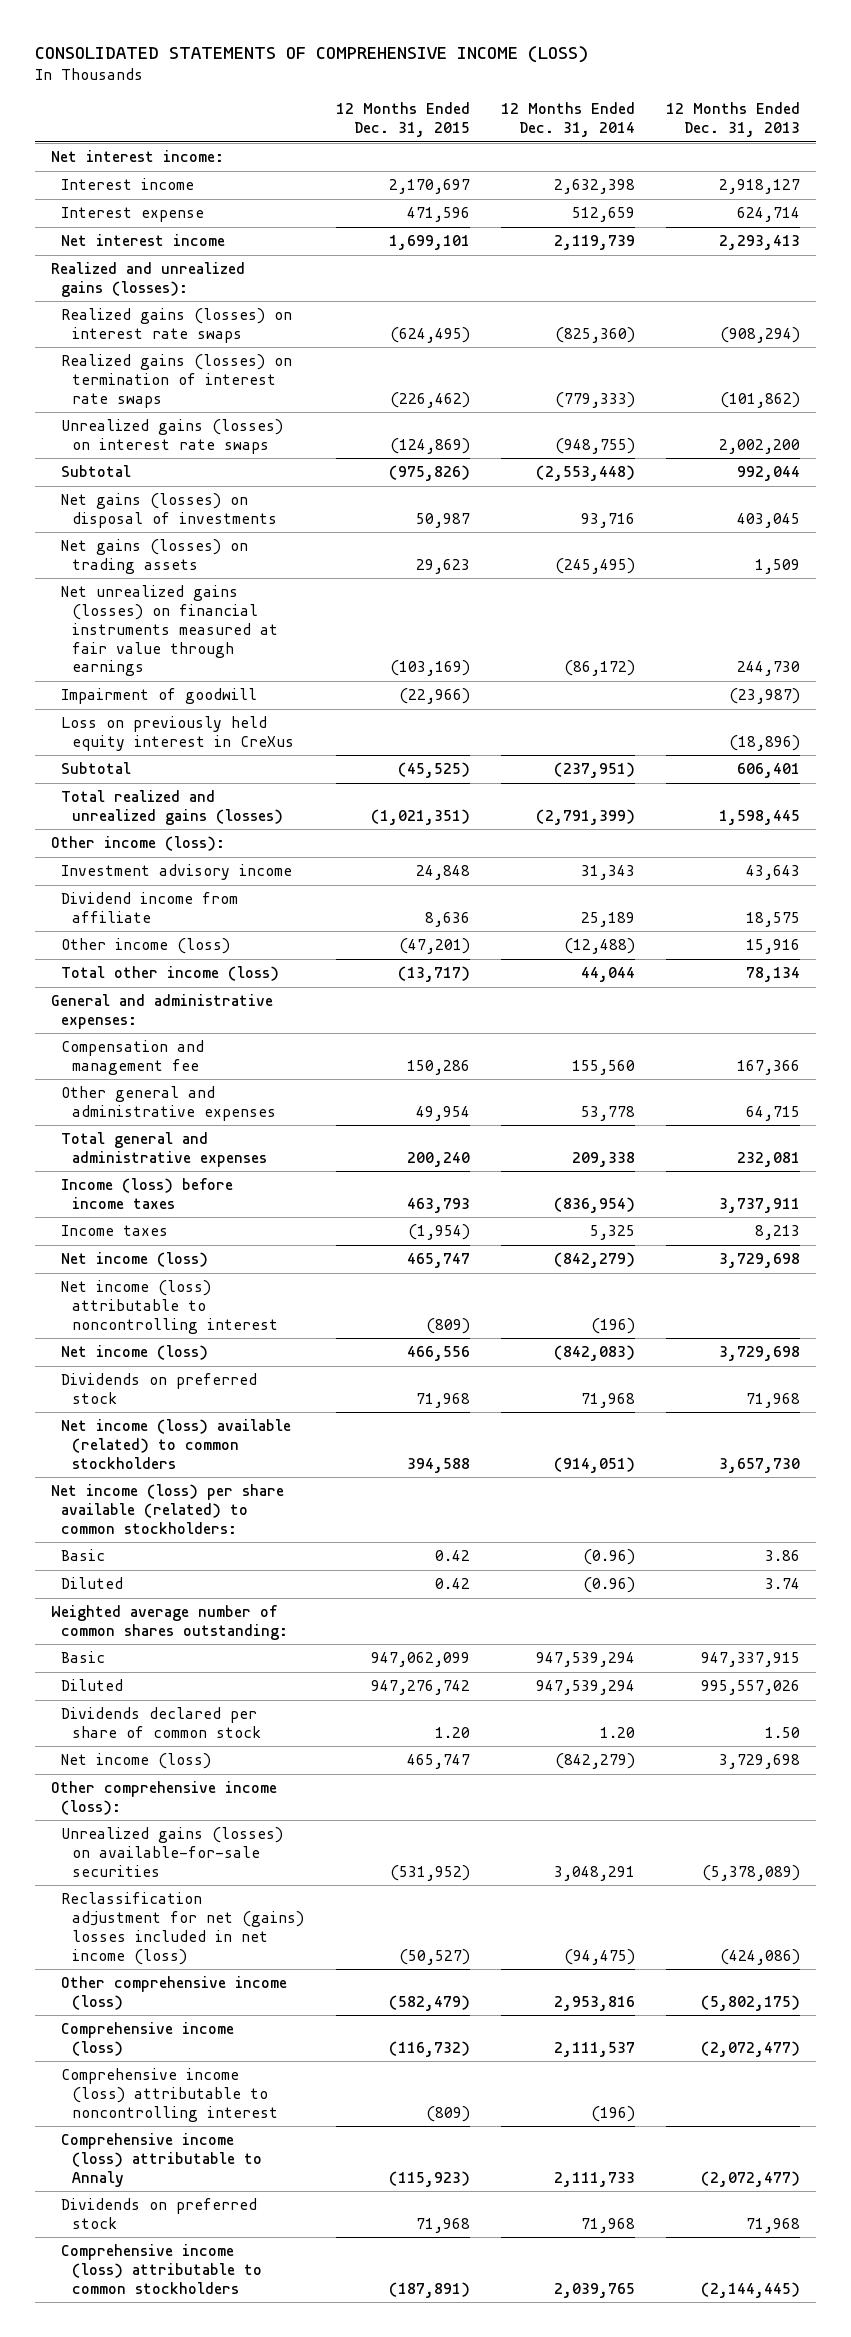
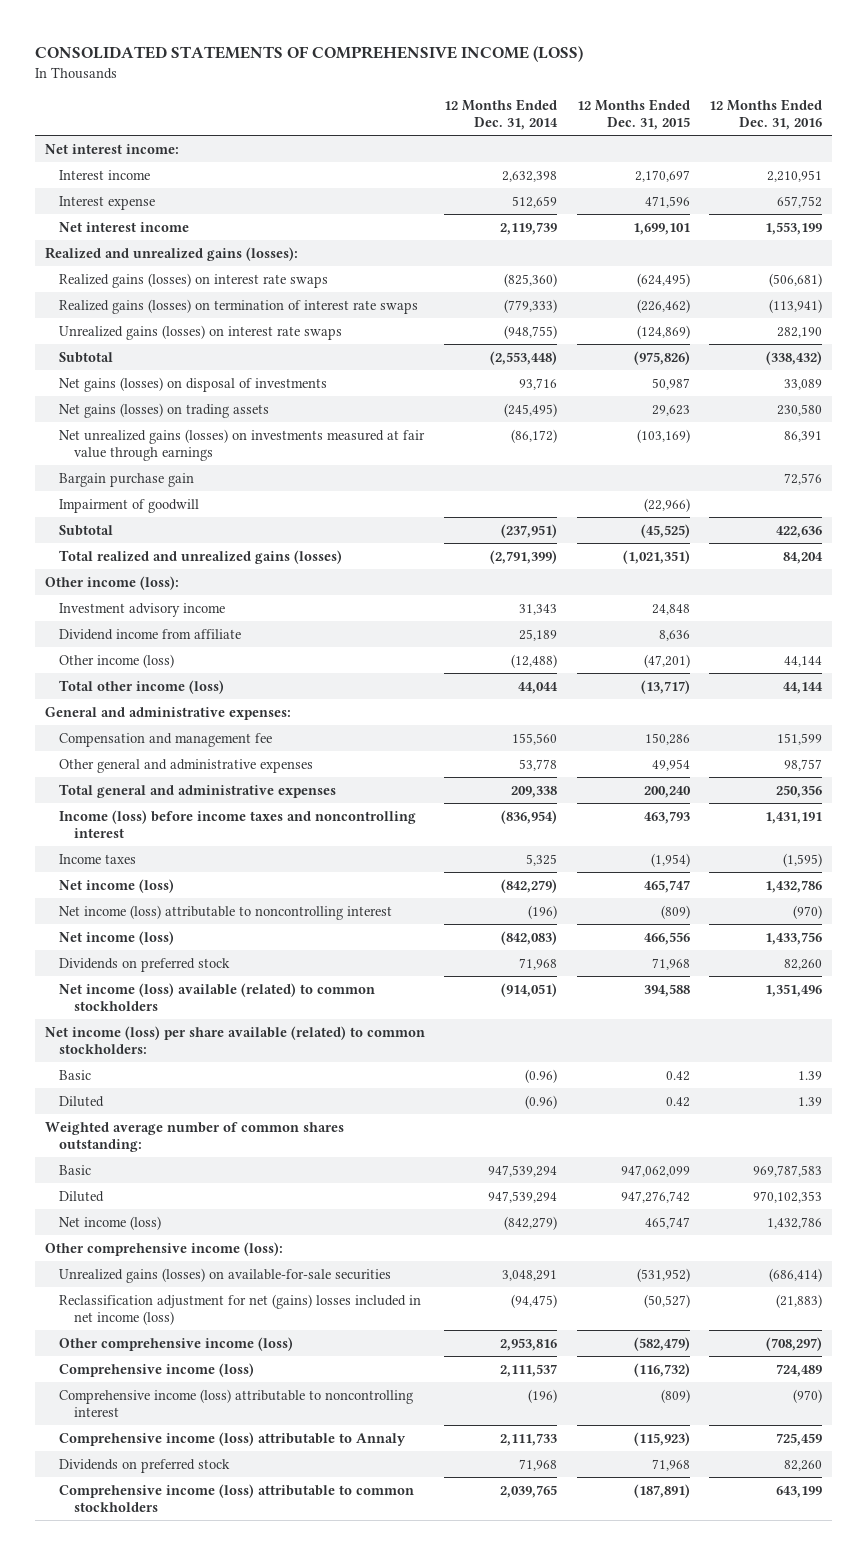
- | 12 Months Ended Dec. 31, 2015 | 12 Months Ended Dec. 31, 2014 | 12 Months Ended Dec. 31, 2013
+ | 12 Months Ended Dec. 31, 2014 | 12 Months Ended Dec. 31, 2015 | 12 Months Ended Dec. 31, 2016
- Net unrealized gains (losses) on financial instruments measured at fair value through earnings | (103,169) | (86,172) | 244,730
+ Net unrealized gains (losses) on investments measured at fair value through earnings | (86,172) | (103,169) | 86,391
+ Bargain purchase gain | | | 72,576
- Loss on previously held equity interest in CreXus | | | (18,896)
- Income (loss) before income taxes | 463,793 | (836,954) | 3,737,911
+ Income (loss) before income taxes and noncontrolling interest | (836,954) | 463,793 | 1,431,191
- Dividends declared per share of common stock | 1.20 | 1.20 | 1.50

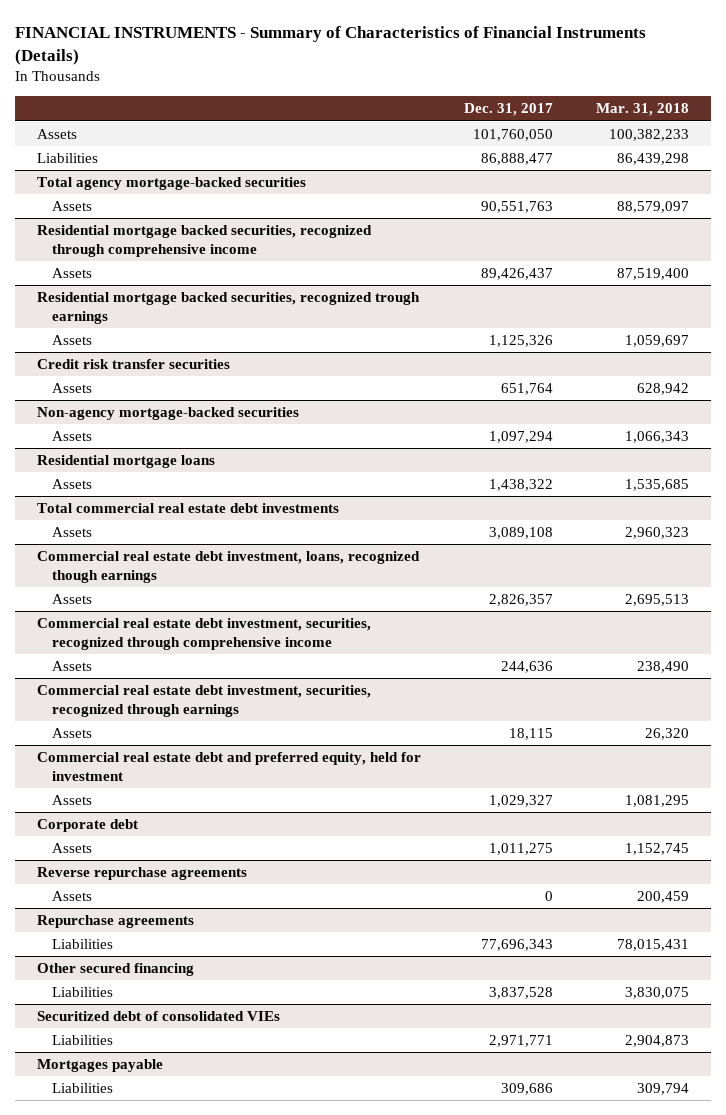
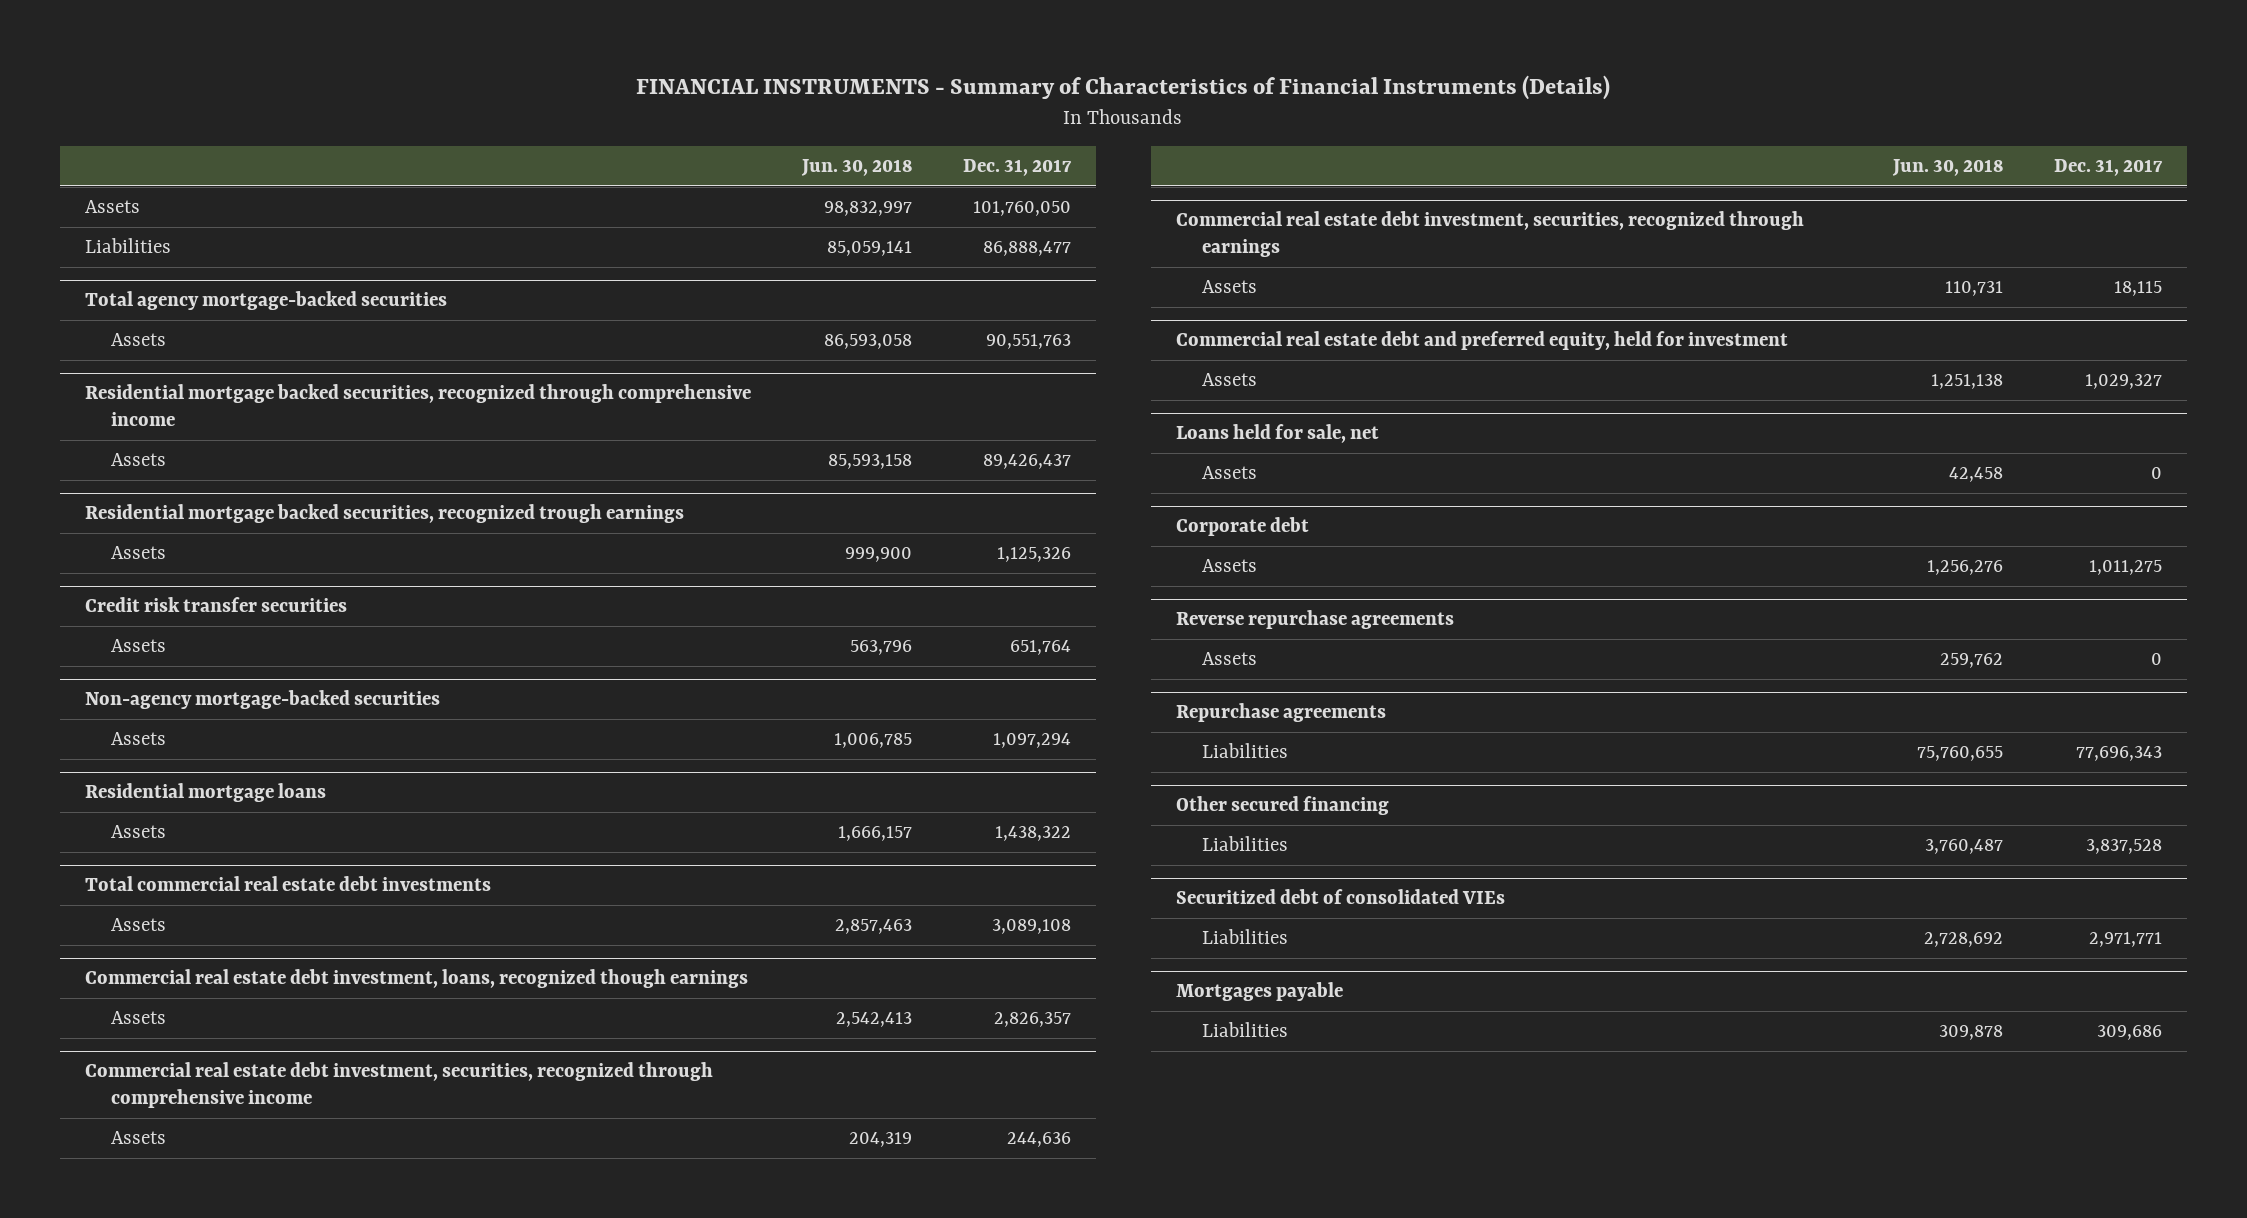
- | Dec. 31, 2017 | Mar. 31, 2018
+ | Jun. 30, 2018 | Dec. 31, 2017
+ Loans held for sale, net
+ Assets | 42,458 | 0

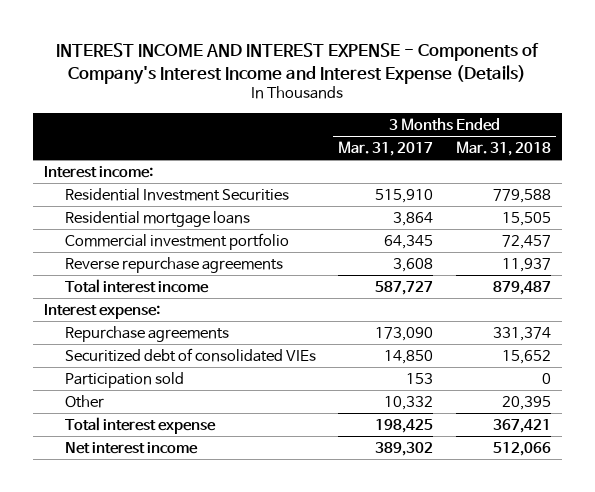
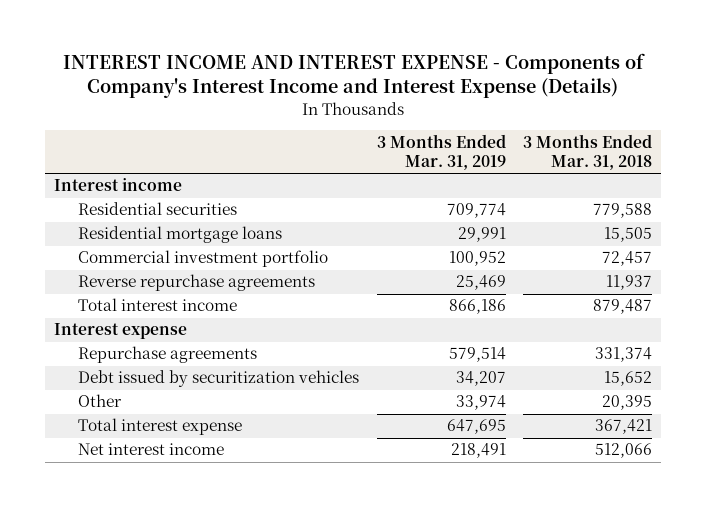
- | 3 Months Ended Mar. 31, 2017 | 3 Months Ended Mar. 31, 2018
+ | 3 Months Ended Mar. 31, 2019 | 3 Months Ended Mar. 31, 2018
- Interest income:
- Residential Investment Securities | 515,910 | 779,588
+ Interest income
+ Residential securities | 709,774 | 779,588
- Interest expense:
+ Interest expense
- Securitized debt of consolidated VIEs | 14,850 | 15,652
- Participation sold | 153 | 0
+ Debt issued by securitization vehicles | 34,207 | 15,652

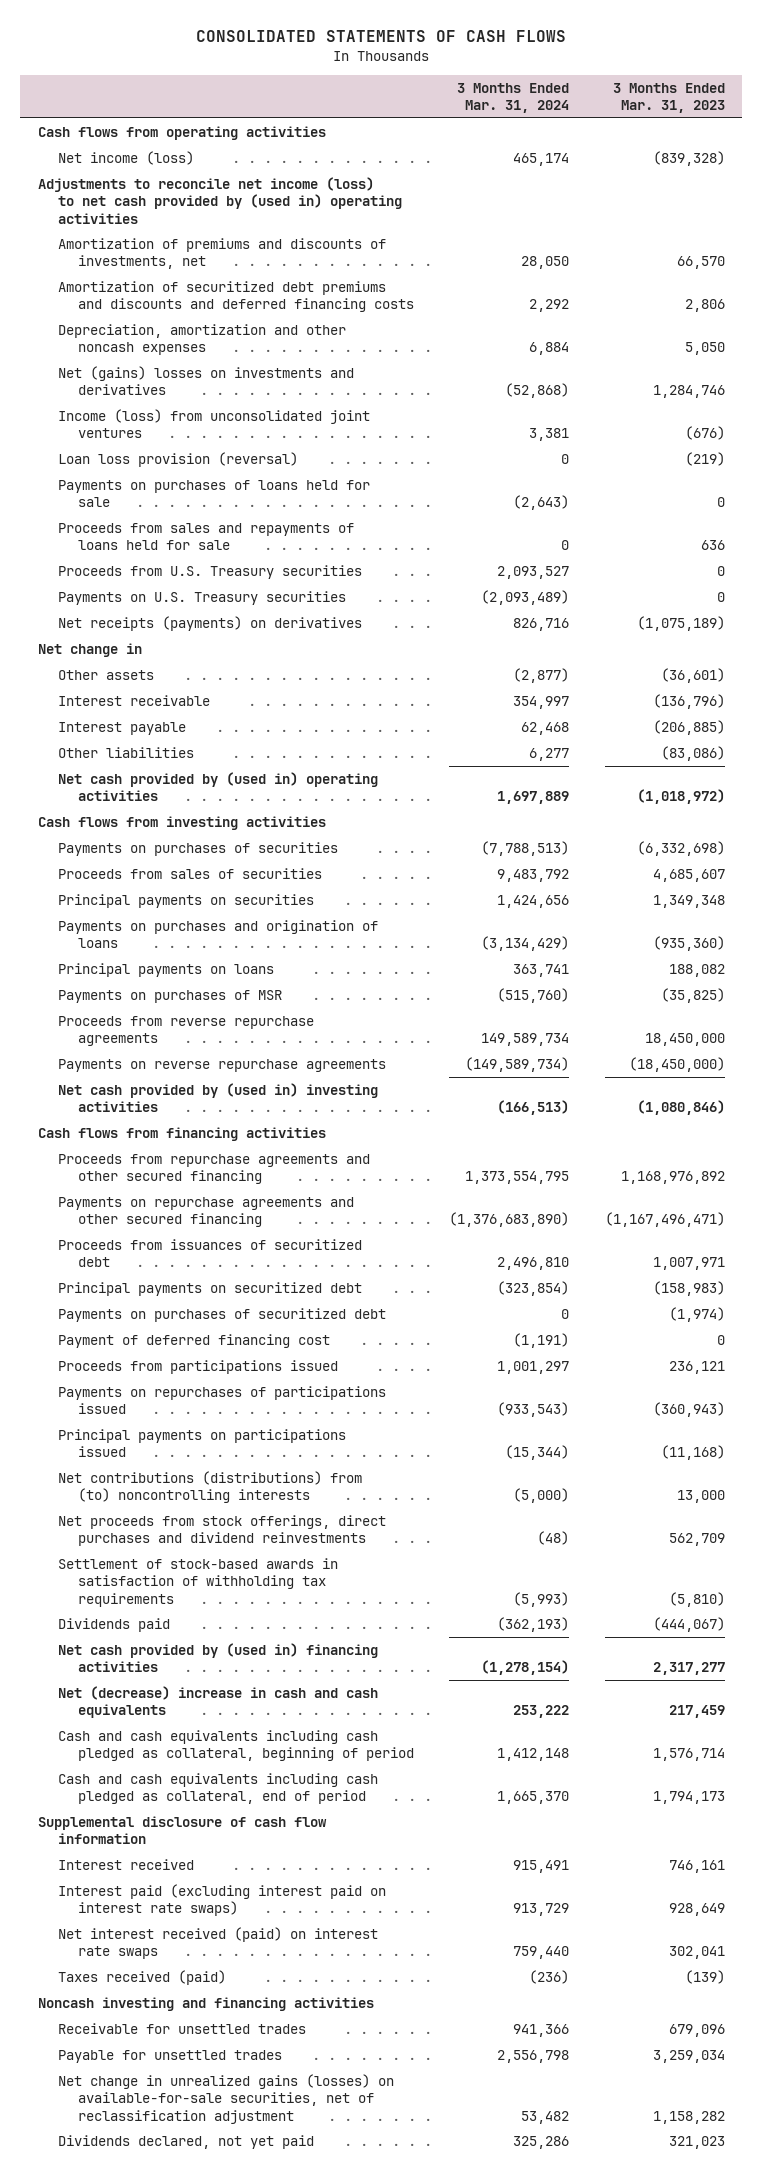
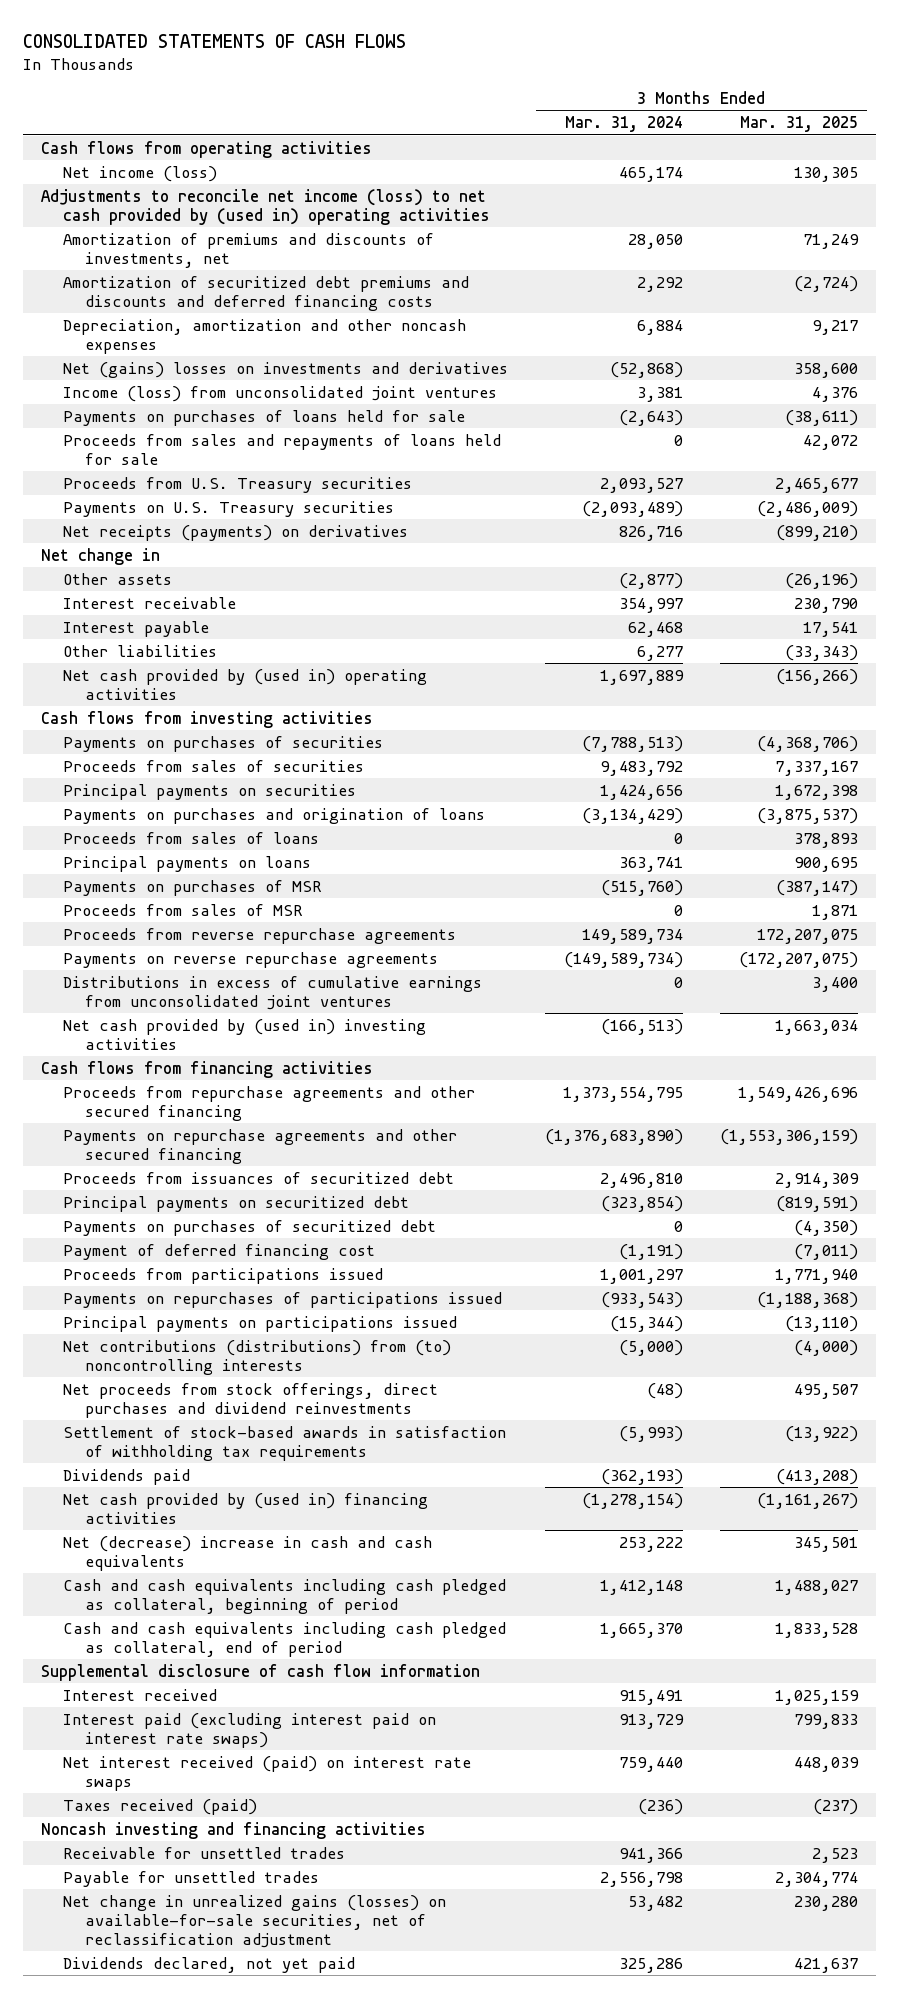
- | 3 Months Ended Mar. 31, 2024 | 3 Months Ended Mar. 31, 2023
+ | 3 Months Ended Mar. 31, 2024 | 3 Months Ended Mar. 31, 2025
- Loan loss provision (reversal) | 0 | (219)
+ Proceeds from sales of loans | 0 | 378,893
+ Proceeds from sales of MSR | 0 | 1,871
+ Distributions in excess of cumulative earnings from unconsolidated joint ventures | 0 | 3,400

